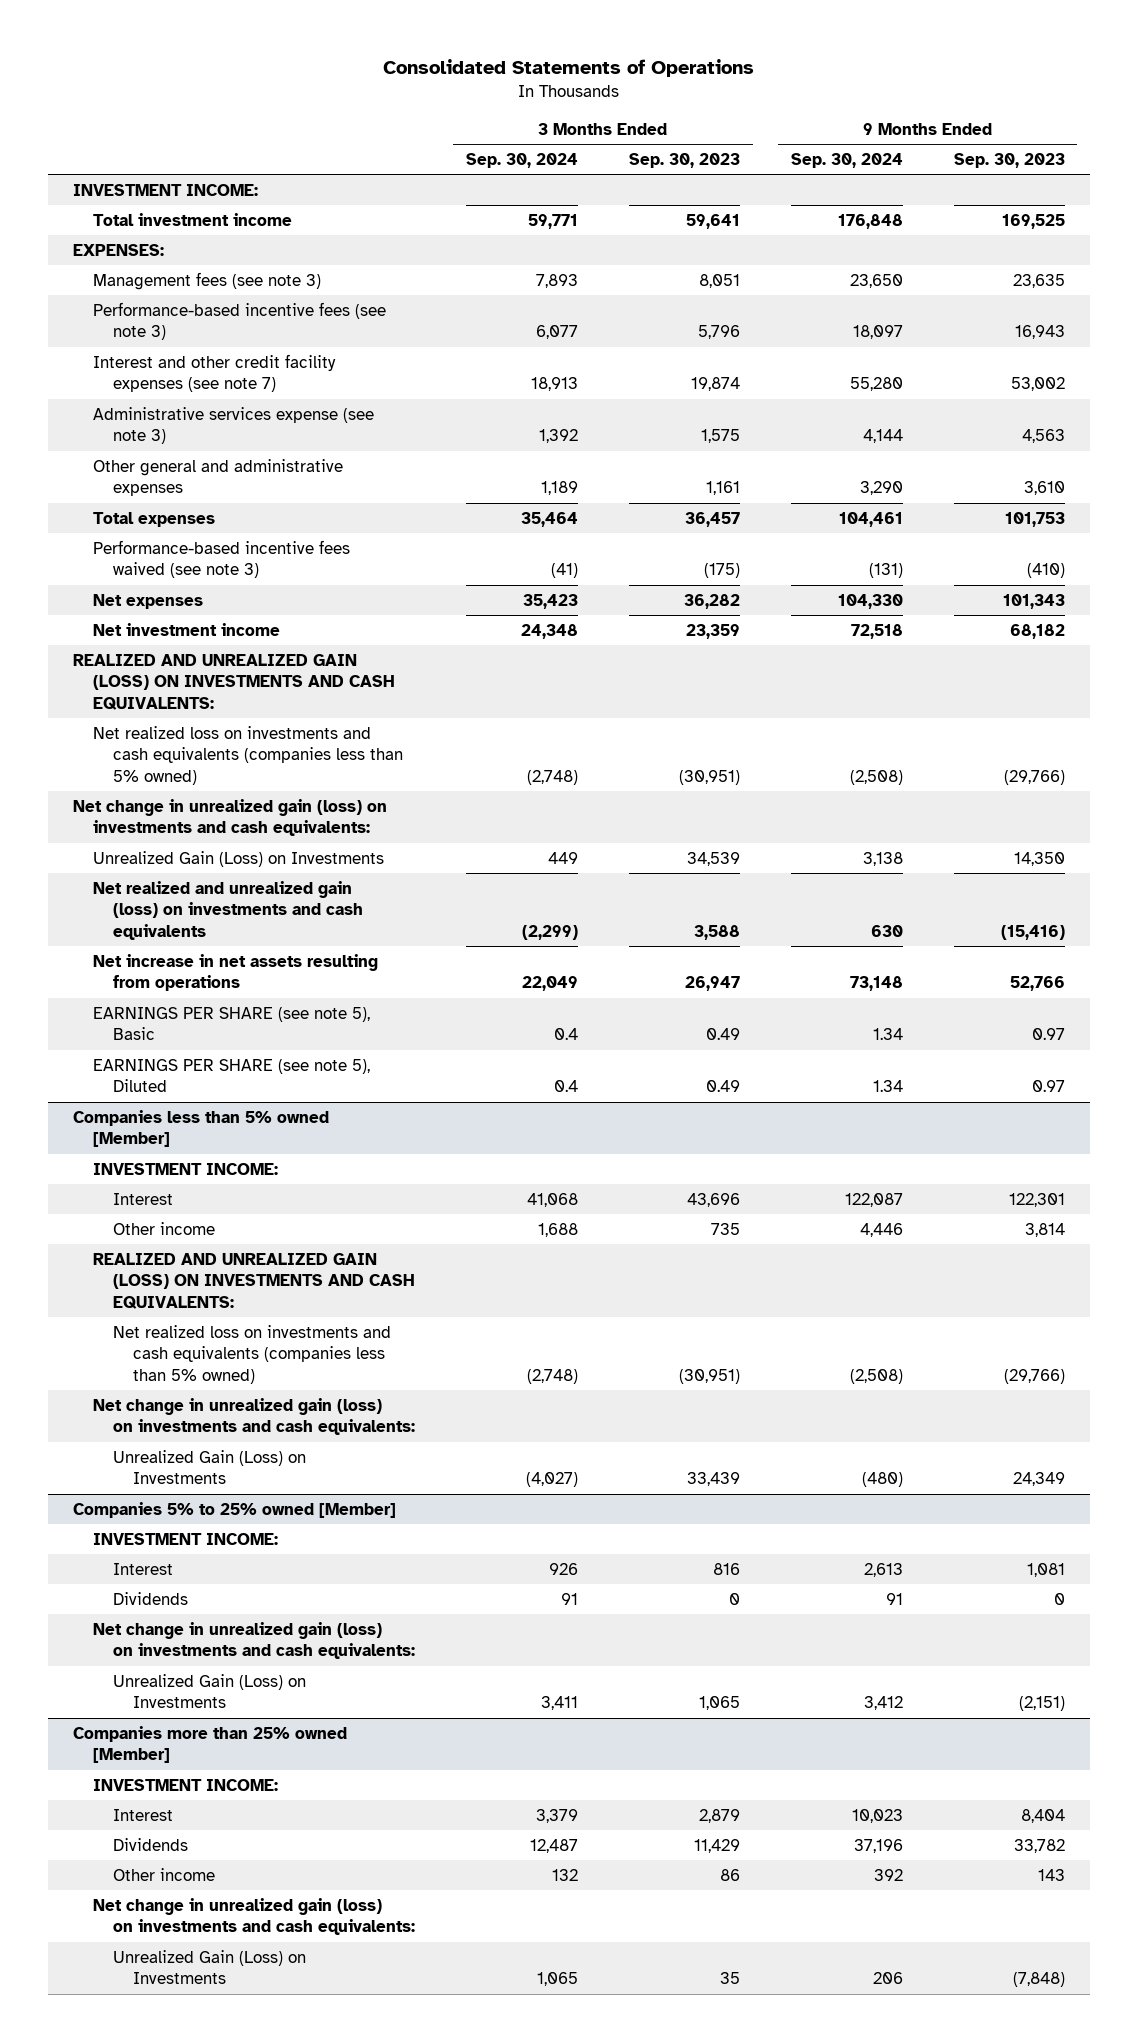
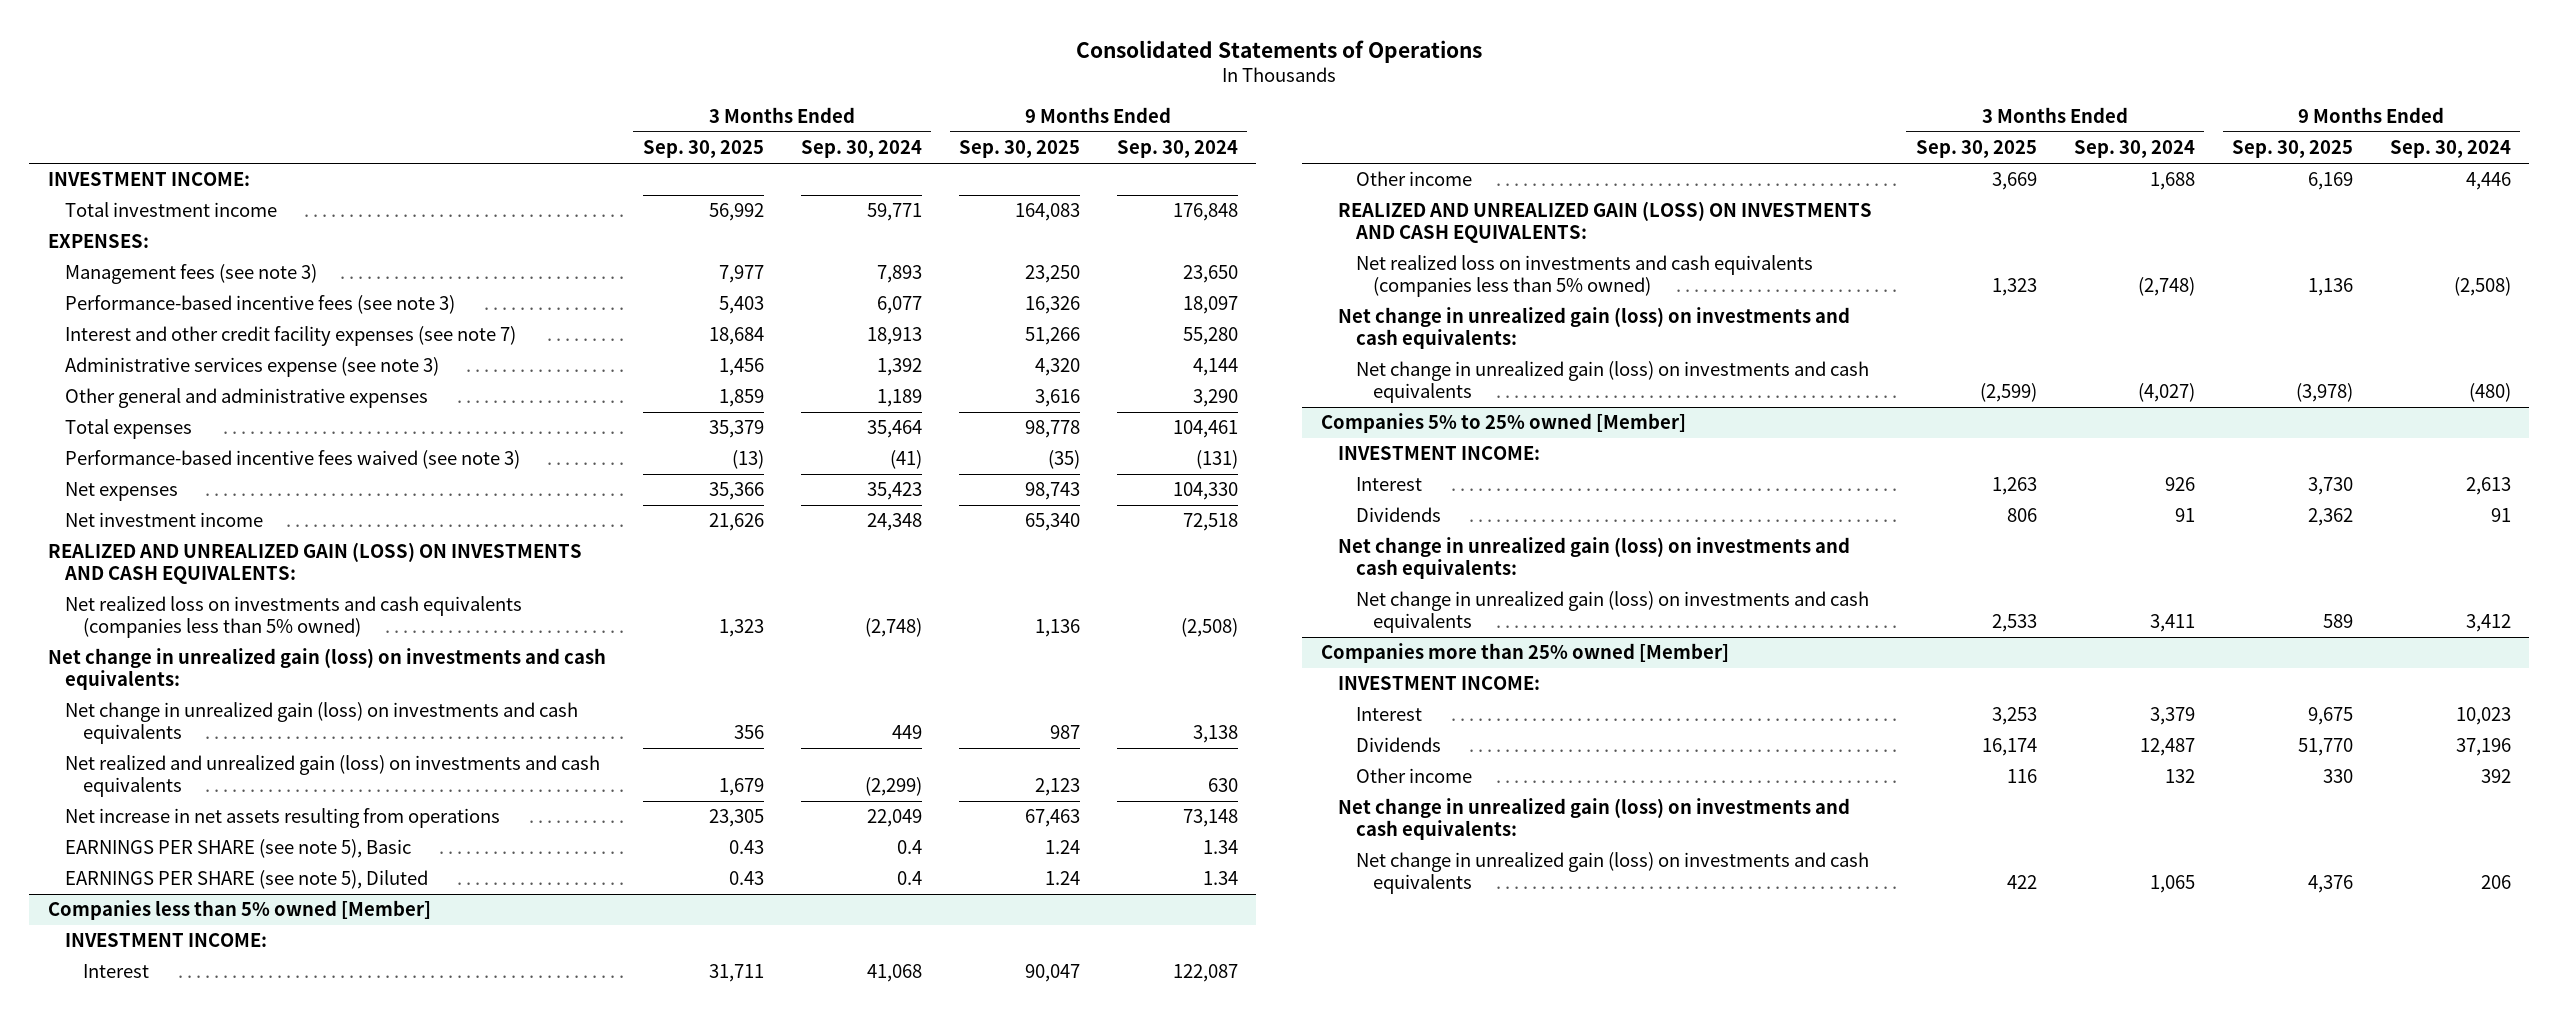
- | 3 Months Ended Sep. 30, 2024 | 3 Months Ended Sep. 30, 2023 | 9 Months Ended Sep. 30, 2024 | 9 Months Ended Sep. 30, 2023
+ | 3 Months Ended Sep. 30, 2025 | 3 Months Ended Sep. 30, 2024 | 9 Months Ended Sep. 30, 2025 | 9 Months Ended Sep. 30, 2024
- Unrealized Gain (Loss) on Investments | 449 | 34,539 | 3,138 | 14,350
+ Net change in unrealized gain (loss) on investments and cash equivalents | 356 | 449 | 987 | 3,138
@ Companies less than 5% owned [Member]
- Unrealized Gain (Loss) on Investments | (4,027) | 33,439 | (480) | 24,349
+ Net change in unrealized gain (loss) on investments and cash equivalents | (2,599) | (4,027) | (3,978) | (480)
@ Companies 5% to 25% owned [Member]
- Unrealized Gain (Loss) on Investments | 3,411 | 1,065 | 3,412 | (2,151)
+ Net change in unrealized gain (loss) on investments and cash equivalents | 2,533 | 3,411 | 589 | 3,412
@ Companies more than 25% owned [Member]
- Unrealized Gain (Loss) on Investments | 1,065 | 35 | 206 | (7,848)
+ Net change in unrealized gain (loss) on investments and cash equivalents | 422 | 1,065 | 4,376 | 206

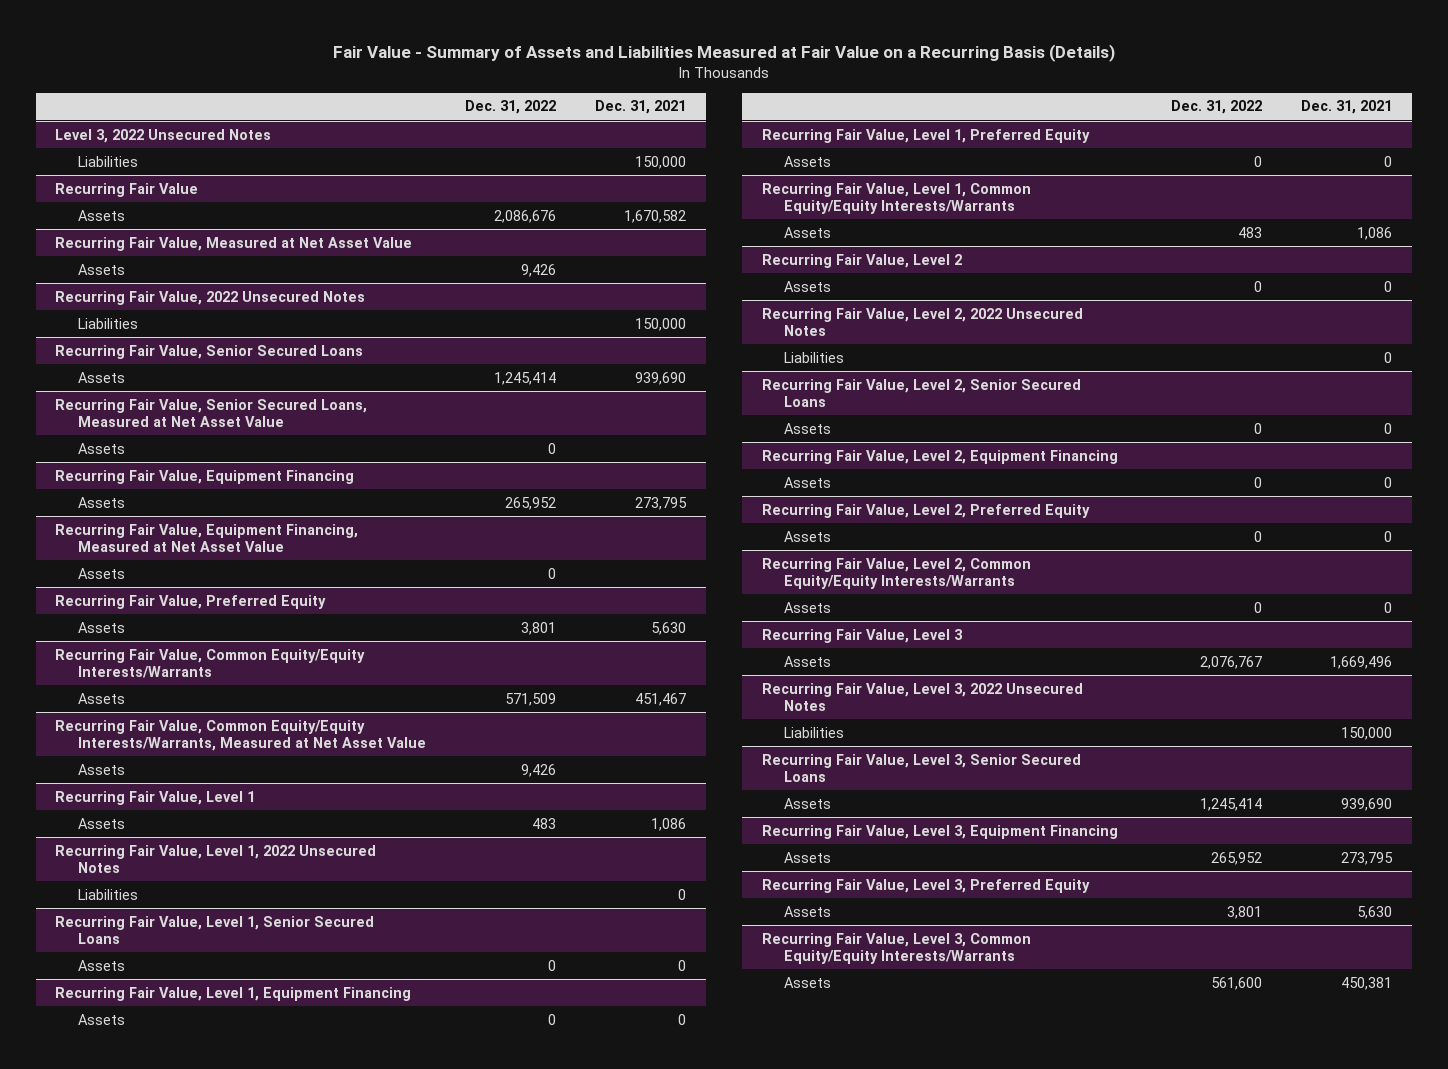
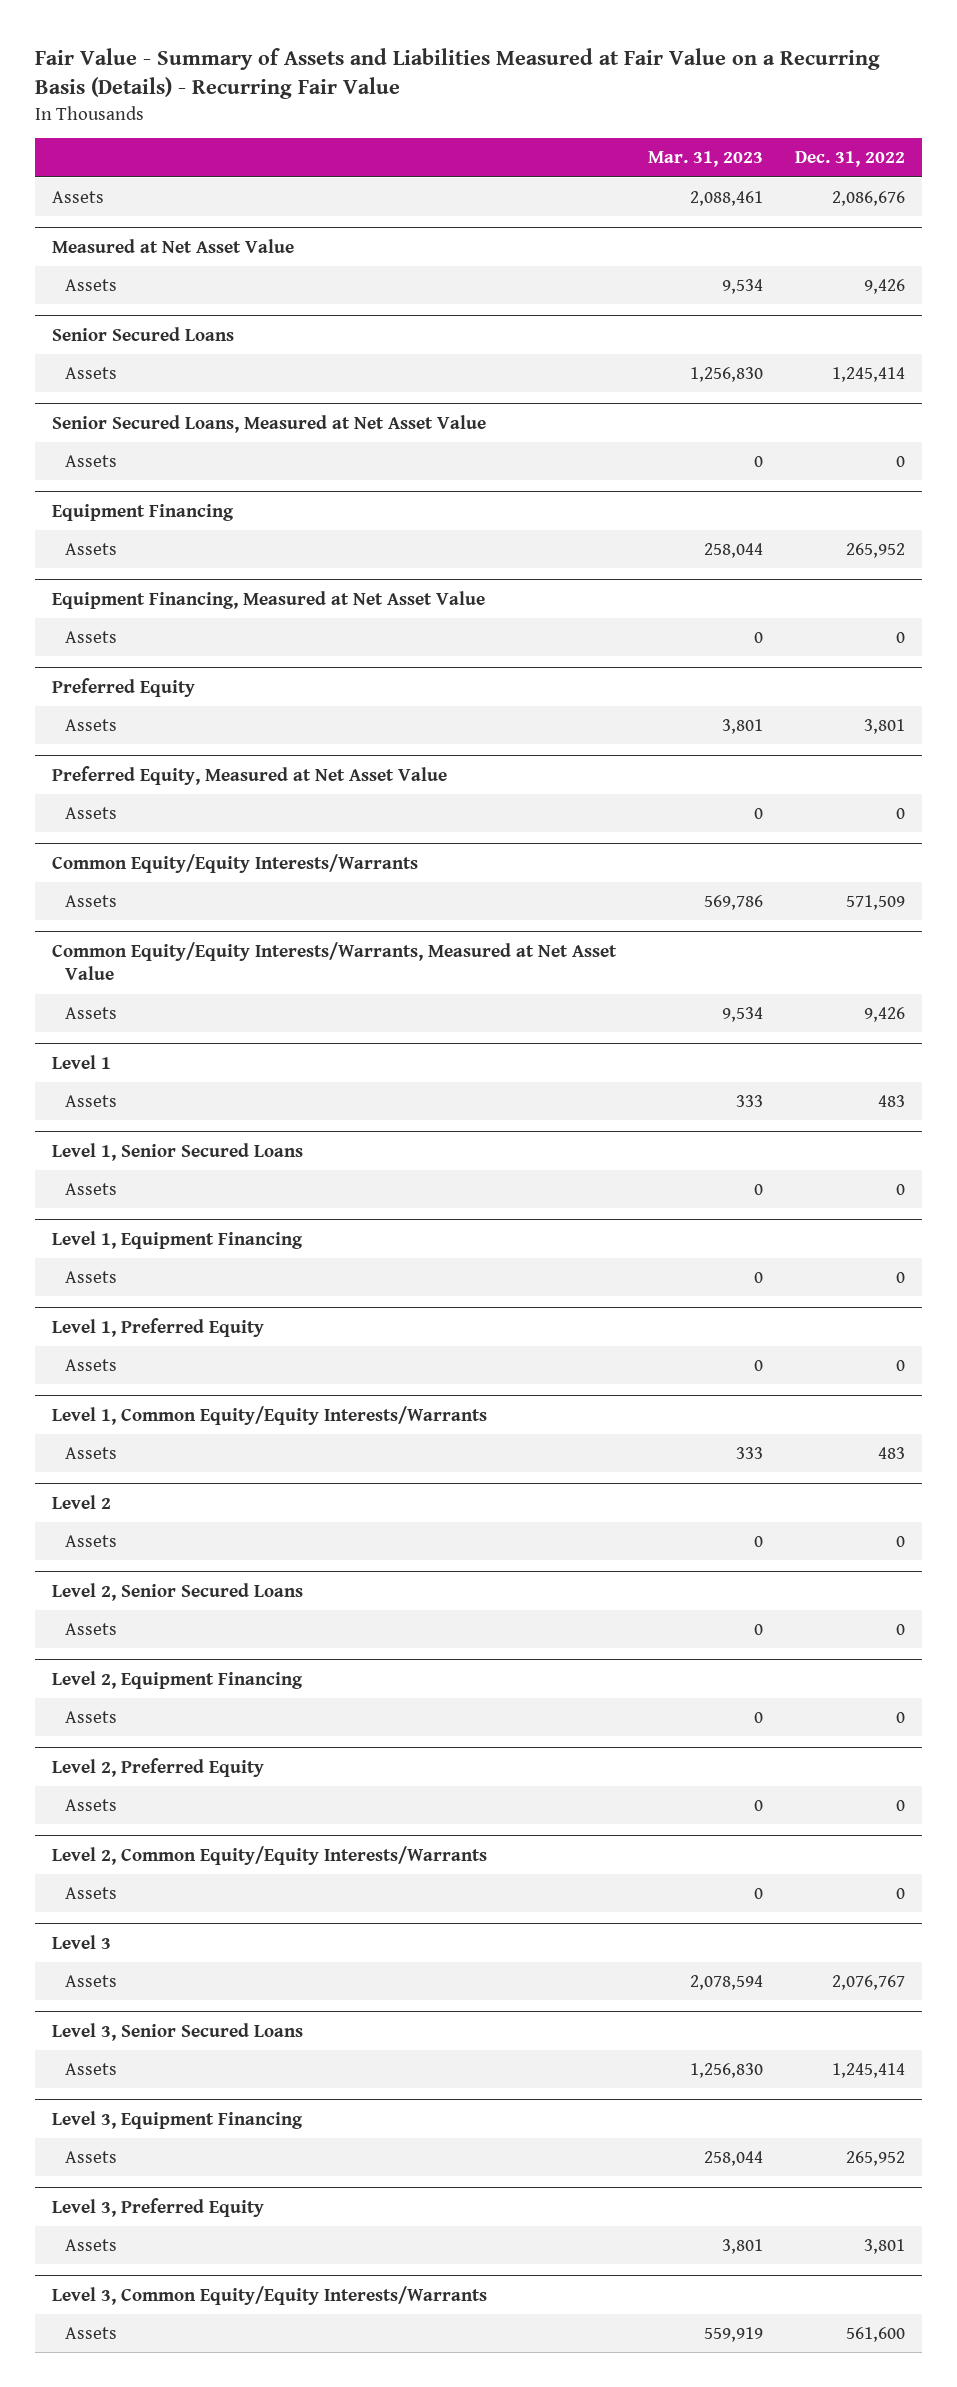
- Fair Value - Summary of Assets and Liabilities Measured at Fair Value on a Recurring Basis (Details)
+ Fair Value - Summary of Assets and Liabilities Measured at Fair Value on a Recurring Basis (Details) - Recurring Fair Value
- | Dec. 31, 2022 | Dec. 31, 2021
+ | Mar. 31, 2023 | Dec. 31, 2022
- Level 3, 2022 Unsecured Notes
- Liabilities | | 150,000
- Recurring Fair Value
- Recurring Fair Value, Measured at Net Asset Value
+ Measured at Net Asset Value
- Recurring Fair Value, 2022 Unsecured Notes
- Liabilities | | 150,000
- Recurring Fair Value, Senior Secured Loans
+ Senior Secured Loans
- Recurring Fair Value, Senior Secured Loans, Measured at Net Asset Value
+ Senior Secured Loans, Measured at Net Asset Value
- Recurring Fair Value, Equipment Financing
+ Equipment Financing
- Recurring Fair Value, Equipment Financing, Measured at Net Asset Value
+ Equipment Financing, Measured at Net Asset Value
- Recurring Fair Value, Preferred Equity
+ Preferred Equity
- Recurring Fair Value, Common Equity/Equity Interests/Warrants
+ Preferred Equity, Measured at Net Asset Value
+ Assets | 0 | 0
+ Common Equity/Equity Interests/Warrants
- Recurring Fair Value, Common Equity/Equity Interests/Warrants, Measured at Net Asset Value
+ Common Equity/Equity Interests/Warrants, Measured at Net Asset Value
- Recurring Fair Value, Level 1
+ Level 1
- Recurring Fair Value, Level 1, 2022 Unsecured Notes
- Liabilities | | 0
- Recurring Fair Value, Level 1, Senior Secured Loans
+ Level 1, Senior Secured Loans
- Recurring Fair Value, Level 1, Equipment Financing
+ Level 1, Equipment Financing
- Recurring Fair Value, Level 1, Preferred Equity
+ Level 1, Preferred Equity
- Recurring Fair Value, Level 1, Common Equity/Equity Interests/Warrants
+ Level 1, Common Equity/Equity Interests/Warrants
- Recurring Fair Value, Level 2
+ Level 2
- Recurring Fair Value, Level 2, 2022 Unsecured Notes
- Liabilities | | 0
- Recurring Fair Value, Level 2, Senior Secured Loans
+ Level 2, Senior Secured Loans
- Recurring Fair Value, Level 2, Equipment Financing
+ Level 2, Equipment Financing
- Recurring Fair Value, Level 2, Preferred Equity
+ Level 2, Preferred Equity
- Recurring Fair Value, Level 2, Common Equity/Equity Interests/Warrants
+ Level 2, Common Equity/Equity Interests/Warrants
- Recurring Fair Value, Level 3
+ Level 3
- Recurring Fair Value, Level 3, 2022 Unsecured Notes
- Liabilities | | 150,000
- Recurring Fair Value, Level 3, Senior Secured Loans
+ Level 3, Senior Secured Loans
- Recurring Fair Value, Level 3, Equipment Financing
+ Level 3, Equipment Financing
- Recurring Fair Value, Level 3, Preferred Equity
+ Level 3, Preferred Equity
- Recurring Fair Value, Level 3, Common Equity/Equity Interests/Warrants
+ Level 3, Common Equity/Equity Interests/Warrants

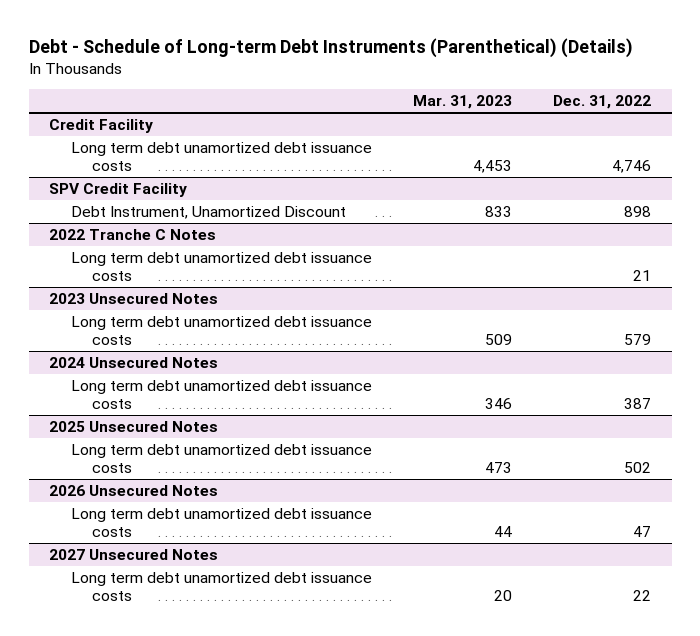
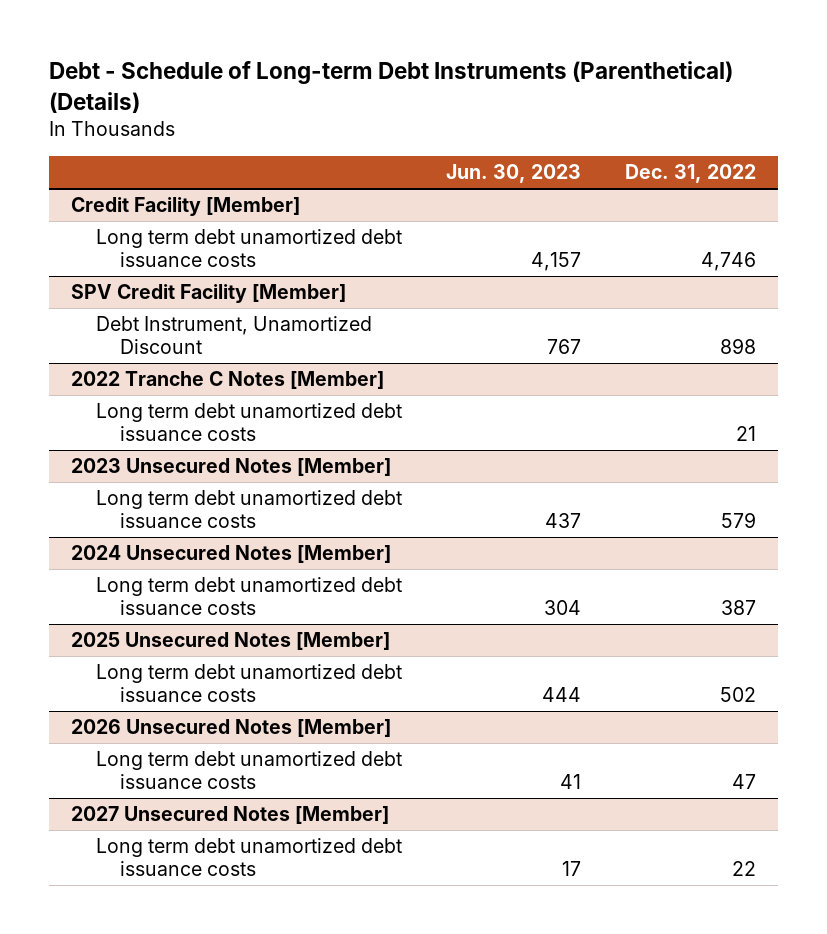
- | Mar. 31, 2023 | Dec. 31, 2022
+ | Jun. 30, 2023 | Dec. 31, 2022
- Credit Facility
+ Credit Facility [Member]
- SPV Credit Facility
+ SPV Credit Facility [Member]
- 2022 Tranche C Notes
+ 2022 Tranche C Notes [Member]
- 2023 Unsecured Notes
+ 2023 Unsecured Notes [Member]
- 2024 Unsecured Notes
+ 2024 Unsecured Notes [Member]
- 2025 Unsecured Notes
+ 2025 Unsecured Notes [Member]
- 2026 Unsecured Notes
+ 2026 Unsecured Notes [Member]
- 2027 Unsecured Notes
+ 2027 Unsecured Notes [Member]

